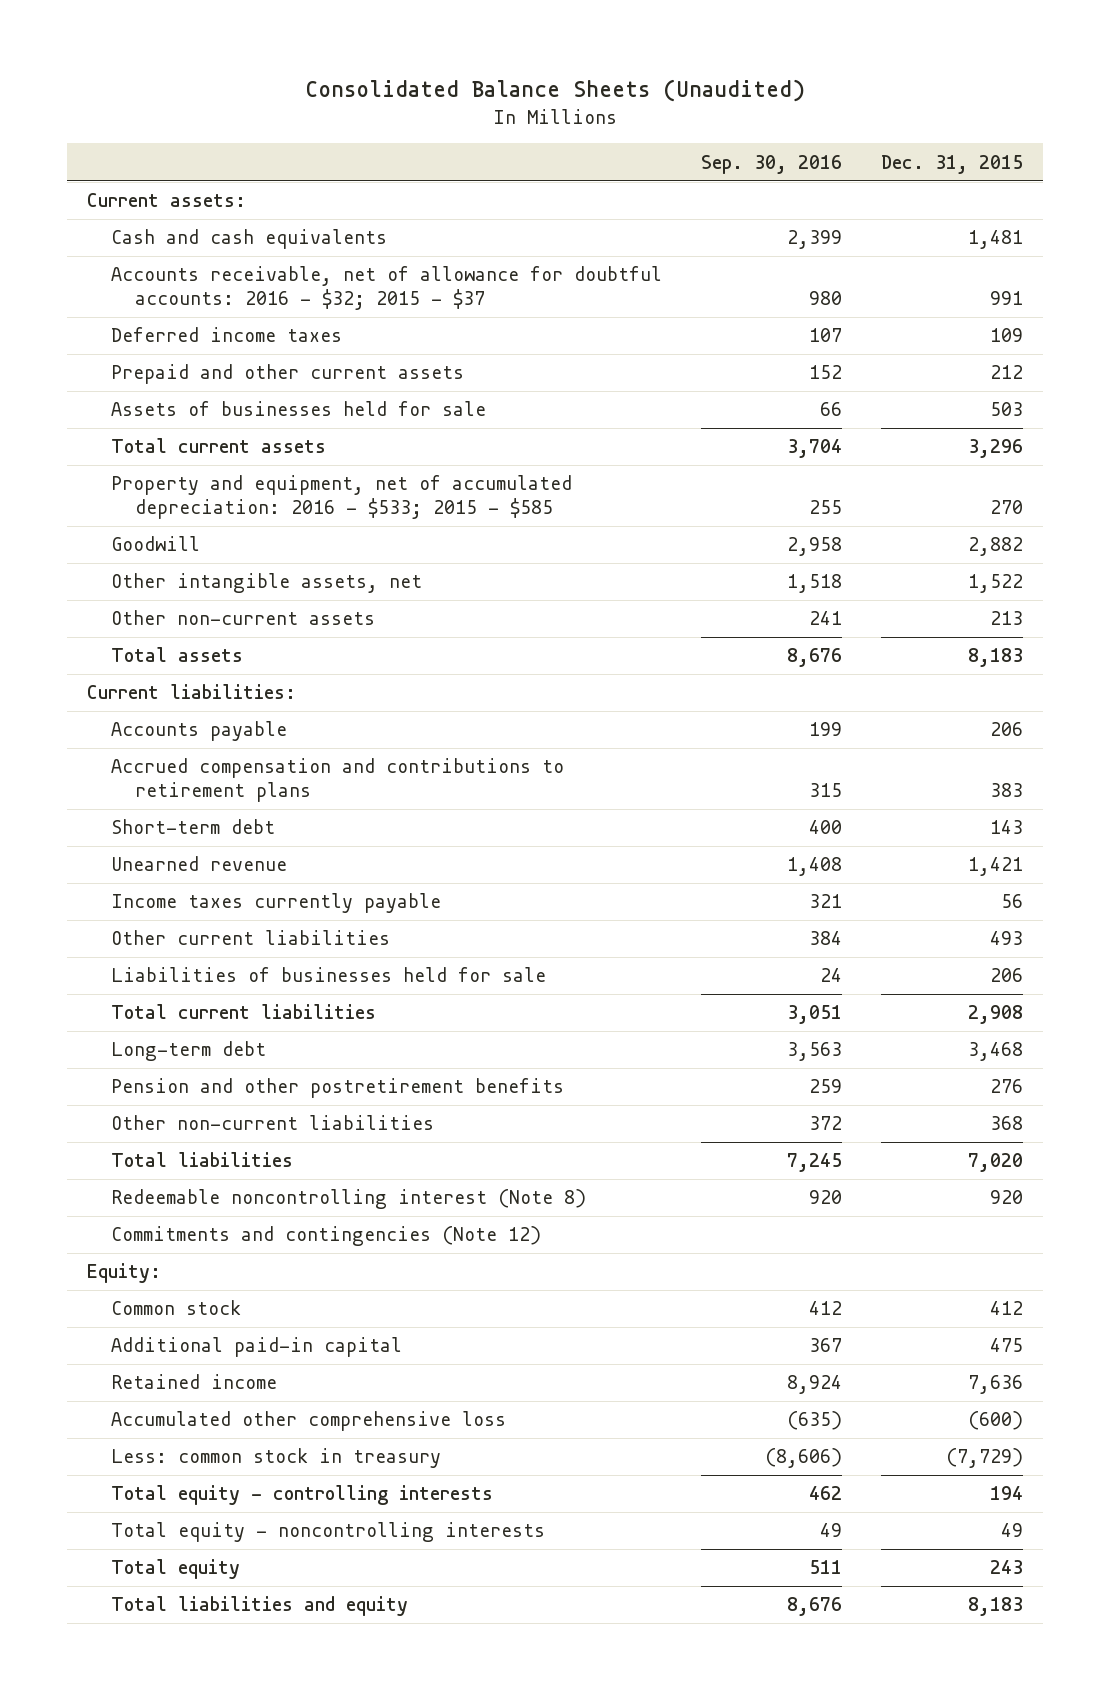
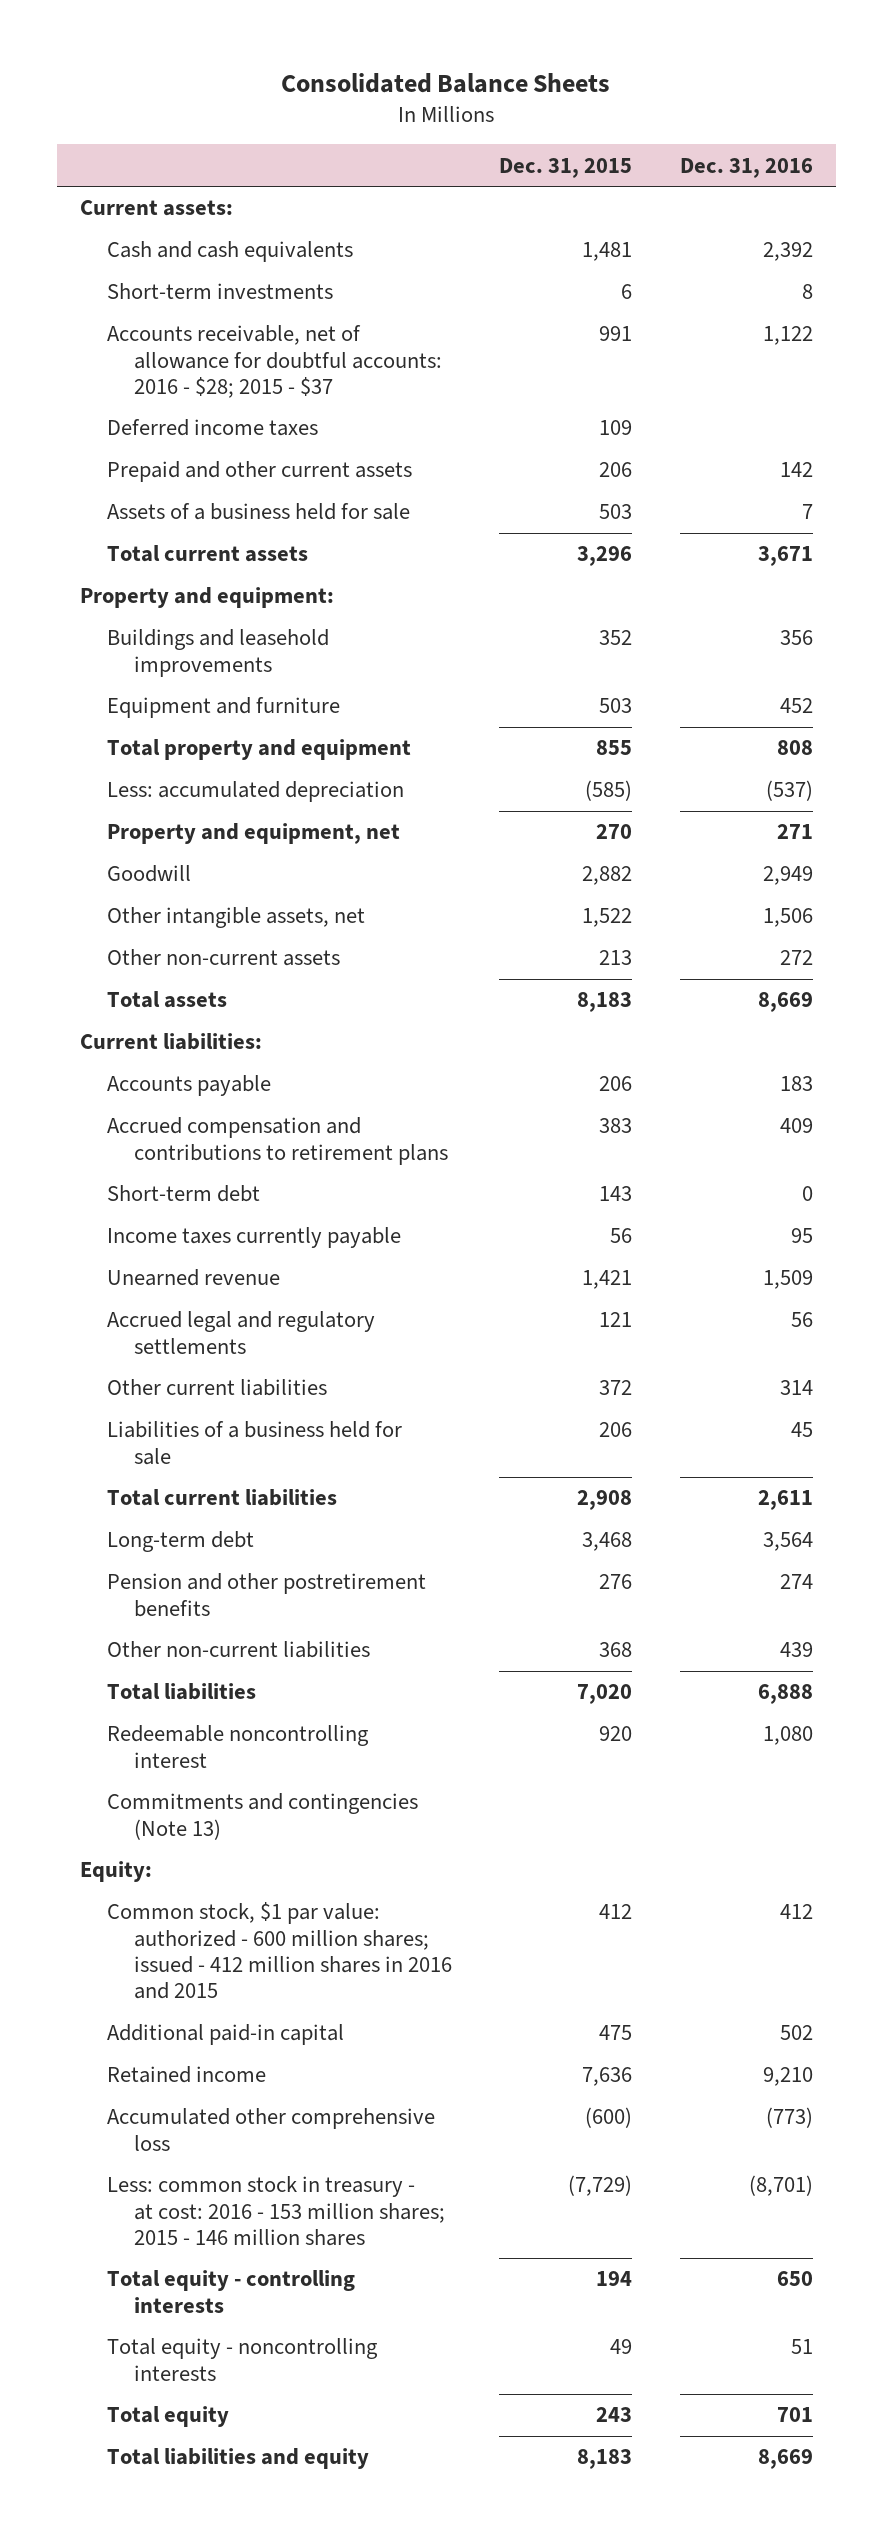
- Consolidated Balance Sheets (Unaudited)
+ Consolidated Balance Sheets
- | Sep. 30, 2016 | Dec. 31, 2015
+ | Dec. 31, 2015 | Dec. 31, 2016
- Accounts receivable, net of allowance for doubtful accounts: 2016 - $32; 2015 - $37 | 980 | 991
+ Short-term investments | 6 | 8
+ Accounts receivable, net of allowance for doubtful accounts: 2016 - $28; 2015 - $37 | 991 | 1,122
- Prepaid and other current assets | 152 | 212
- Assets of businesses held for sale | 66 | 503
+ Prepaid and other current assets | 206 | 142
+ Assets of a business held for sale | 503 | 7
- Property and equipment, net of accumulated depreciation: 2016 - $533; 2015 - $585 | 255 | 270
+ Property and equipment:
+ Buildings and leasehold improvements | 352 | 356
+ Equipment and furniture | 503 | 452
+ Total property and equipment | 855 | 808
+ Less: accumulated depreciation | (585) | (537)
+ Property and equipment, net | 270 | 271
- Other current liabilities | 384 | 493
- Liabilities of businesses held for sale | 24 | 206
moved down: Unearned revenue | 1,421 | 1,509
+ Accrued legal and regulatory settlements | 121 | 56
+ Other current liabilities | 372 | 314
+ Liabilities of a business held for sale | 206 | 45
- Redeemable noncontrolling interest (Note 8) | 920 | 920
- Commitments and contingencies (Note 12)
+ Redeemable noncontrolling interest | 920 | 1,080
+ Commitments and contingencies (Note 13)
- Common stock | 412 | 412
+ Common stock, $1 par value: authorized - 600 million shares; issued - 412 million shares in 2016 and 2015 | 412 | 412
- Less: common stock in treasury | (8,606) | (7,729)
+ Less: common stock in treasury - at cost: 2016 - 153 million shares; 2015 - 146 million shares | (7,729) | (8,701)

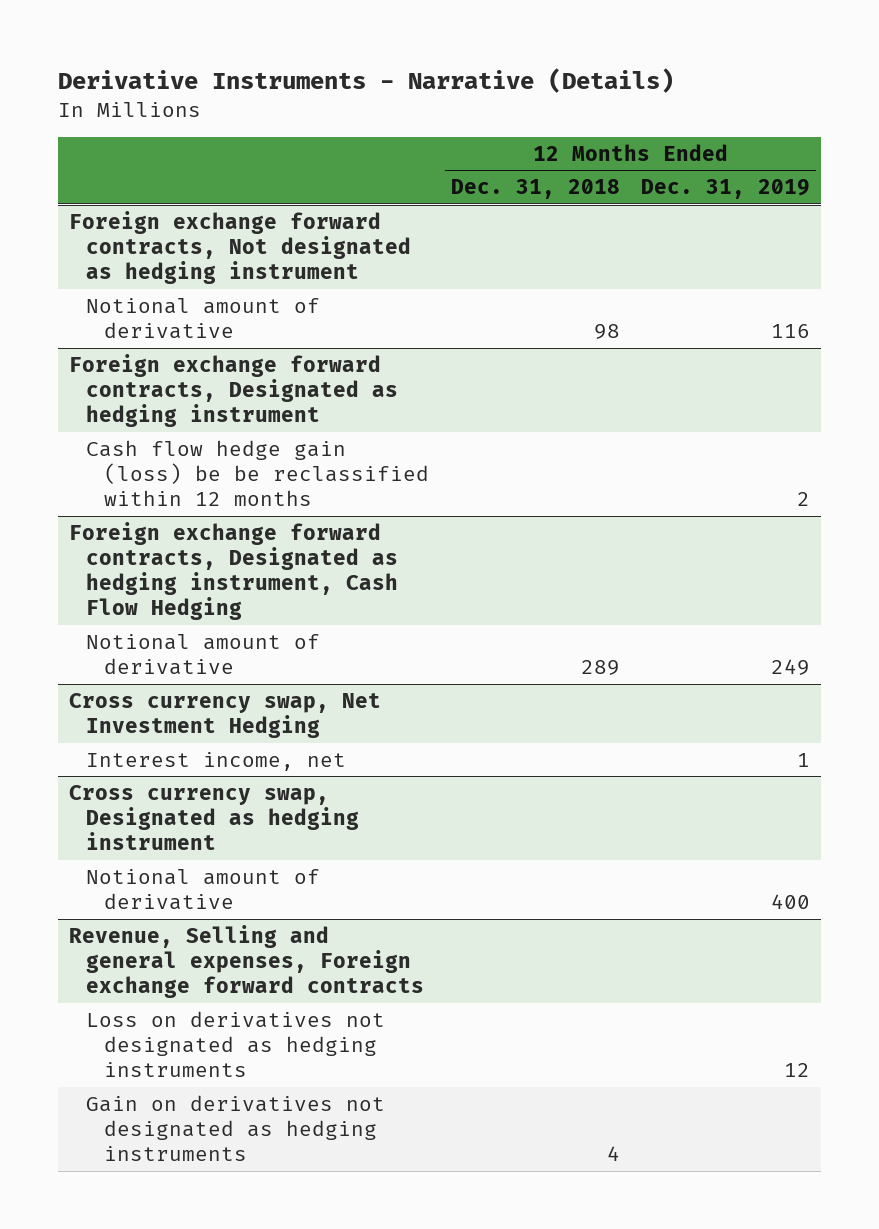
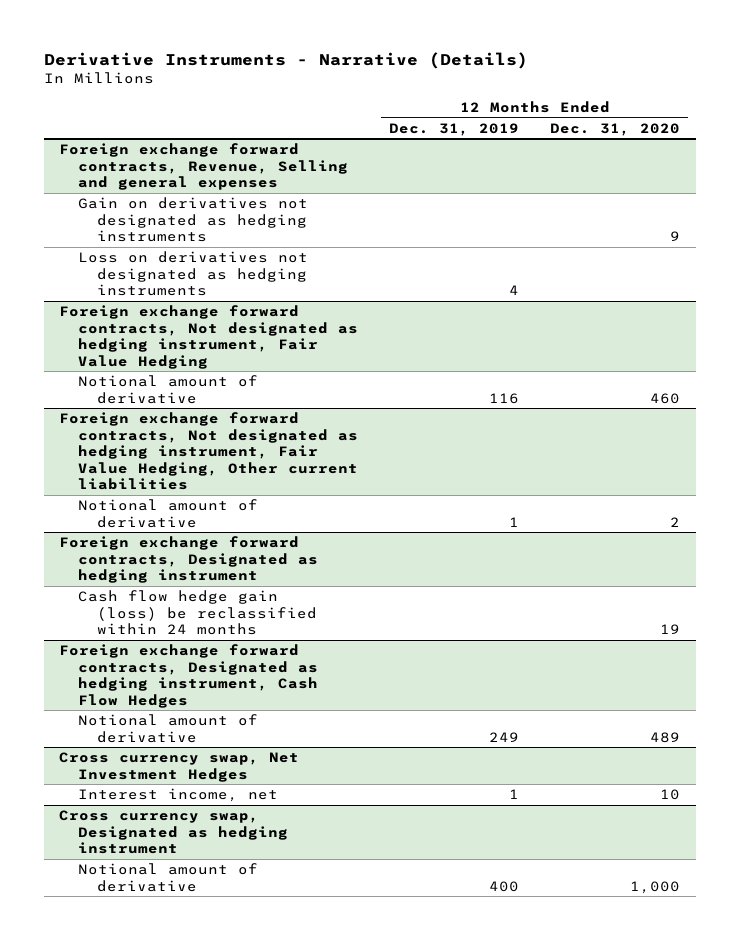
- | 12 Months Ended Dec. 31, 2018 | 12 Months Ended Dec. 31, 2019
+ | 12 Months Ended Dec. 31, 2019 | 12 Months Ended Dec. 31, 2020
- Foreign exchange forward contracts, Not designated as hedging instrument
+ Foreign exchange forward contracts, Revenue, Selling and general expenses
+ Gain on derivatives not designated as hedging instruments | | 9
+ Loss on derivatives not designated as hedging instruments | 4 |
+ Foreign exchange forward contracts, Not designated as hedging instrument, Fair Value Hedging
+ Foreign exchange forward contracts, Not designated as hedging instrument, Fair Value Hedging, Other current liabilities
+ Notional amount of derivative | 1 | 2
@ Foreign exchange forward contracts, Designated as hedging instrument
- Cash flow hedge gain (loss) be be reclassified within 12 months | | 2
- Foreign exchange forward contracts, Designated as hedging instrument, Cash Flow Hedging
@ Foreign exchange forward contracts, Designated as hedging instrument
+ Cash flow hedge gain (loss) be reclassified within 24 months | | 19
+ Foreign exchange forward contracts, Designated as hedging instrument, Cash Flow Hedges
- Cross currency swap, Net Investment Hedging
+ Cross currency swap, Net Investment Hedges
- Revenue, Selling and general expenses, Foreign exchange forward contracts
- Loss on derivatives not designated as hedging instruments | | 12
- Gain on derivatives not designated as hedging instruments | 4 |

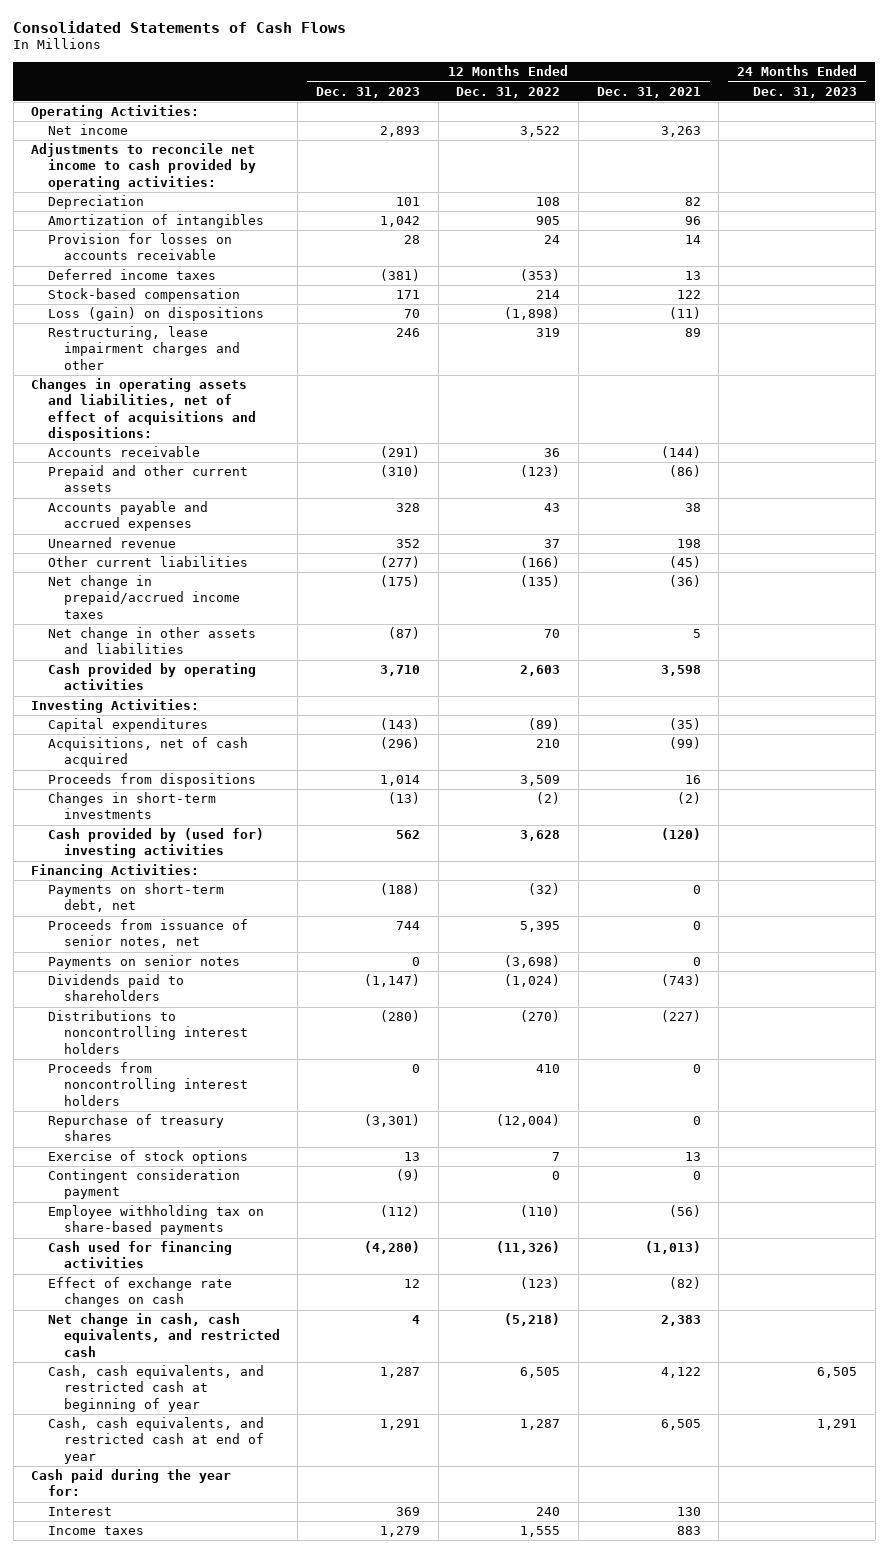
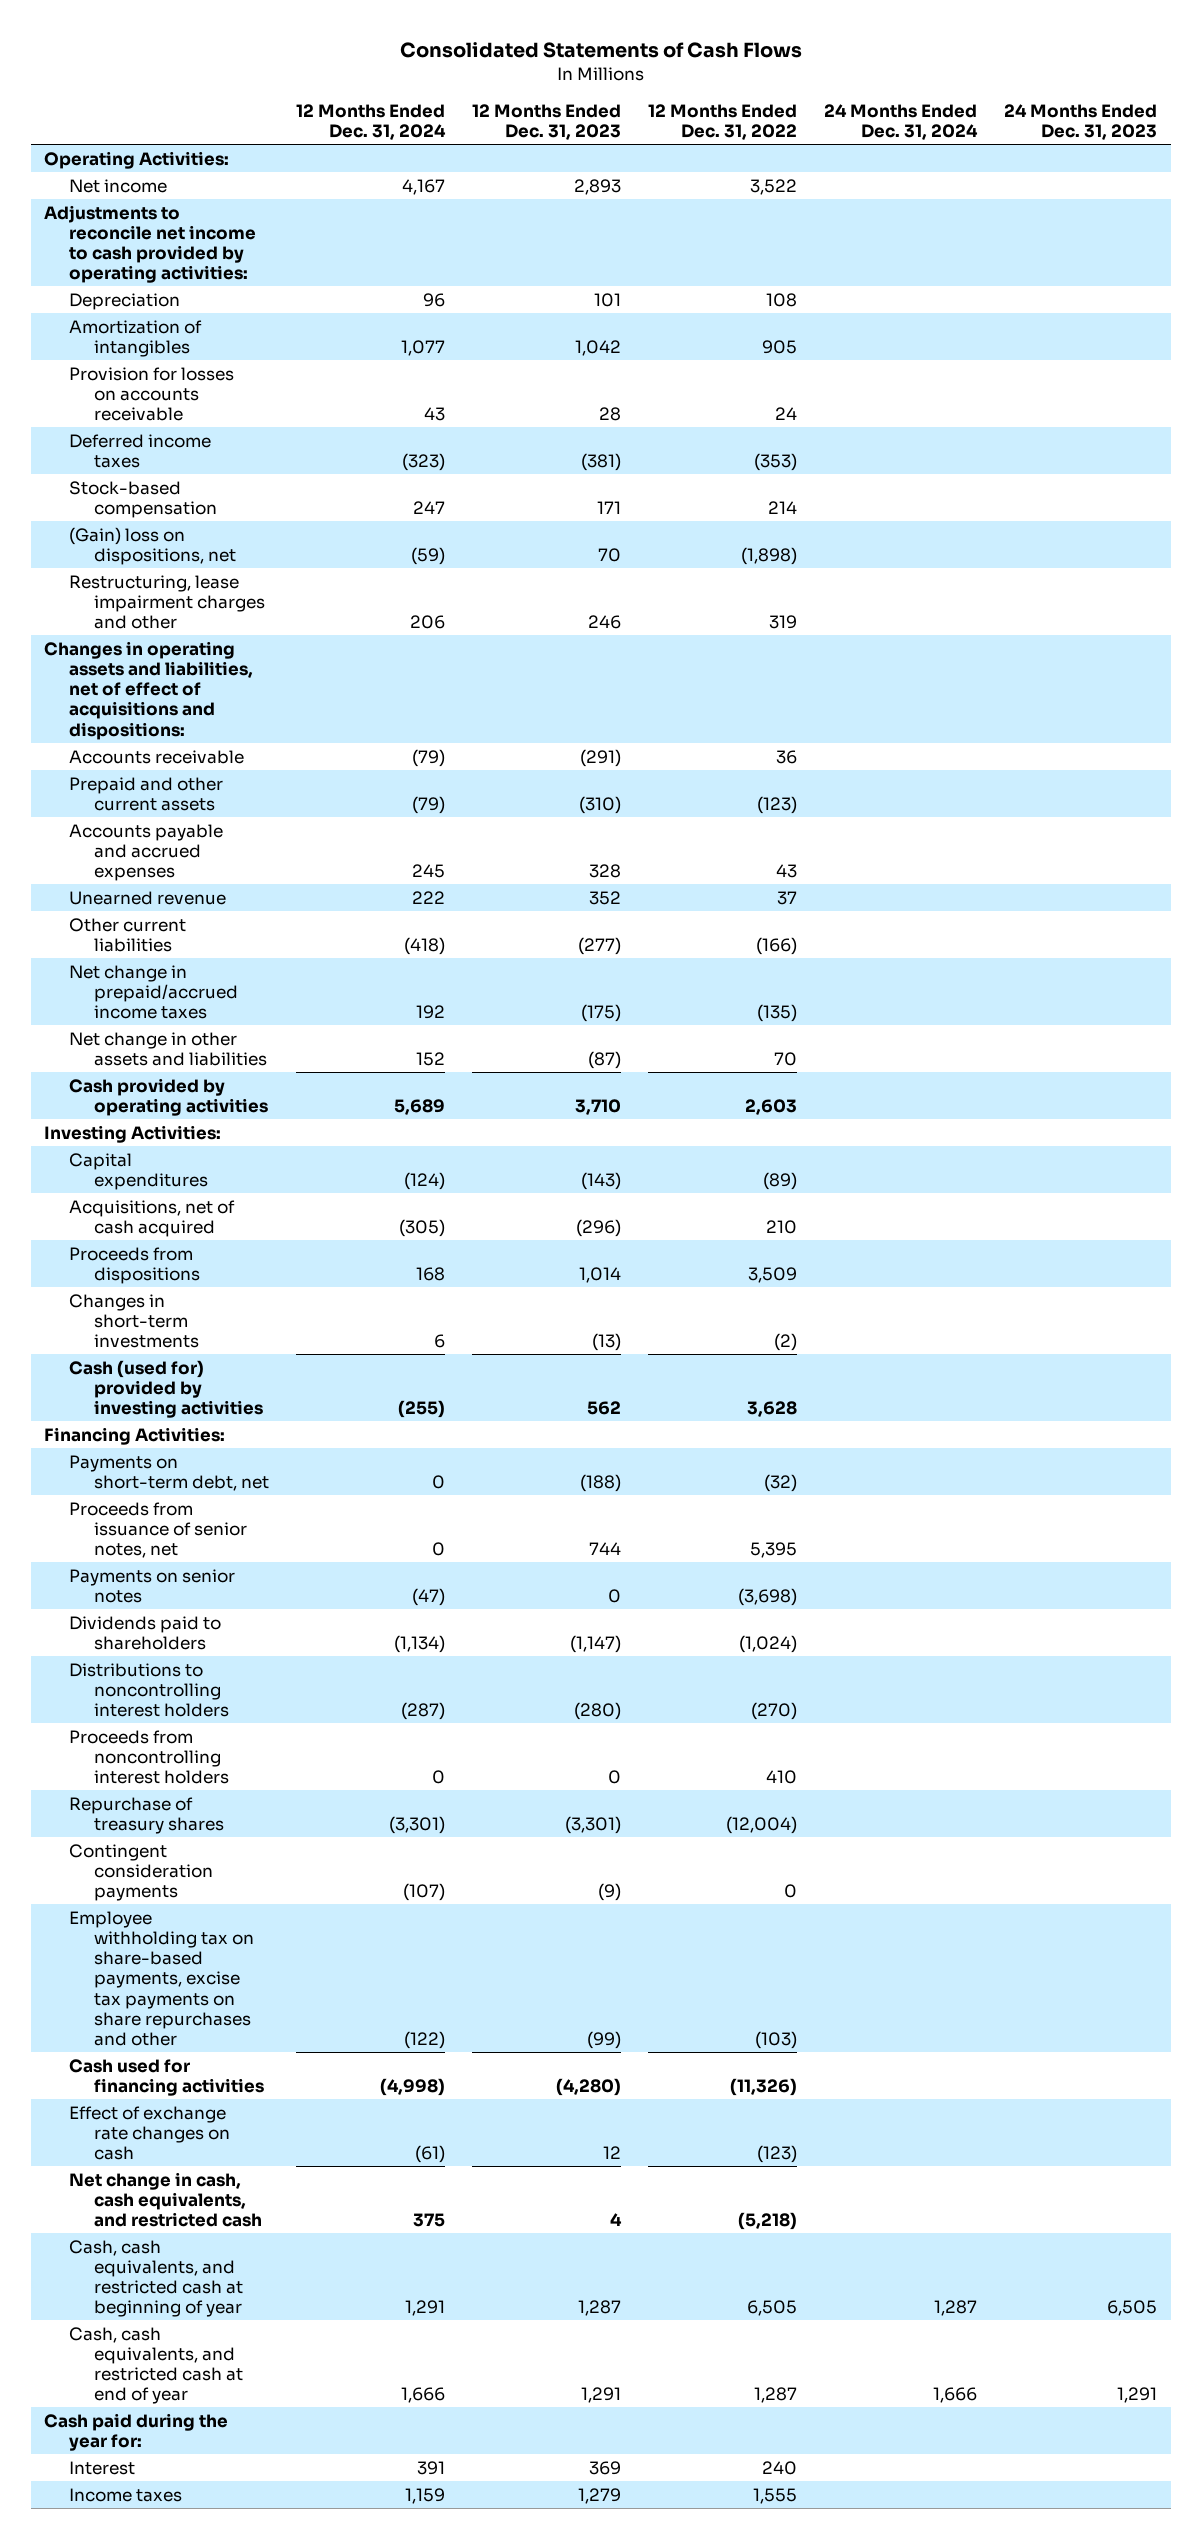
- | 12 Months Ended Dec. 31, 2023 | 12 Months Ended Dec. 31, 2022 | 12 Months Ended Dec. 31, 2021 | 24 Months Ended Dec. 31, 2023
+ | 12 Months Ended Dec. 31, 2024 | 12 Months Ended Dec. 31, 2023 | 12 Months Ended Dec. 31, 2022 | 24 Months Ended Dec. 31, 2024 | 24 Months Ended Dec. 31, 2023
- Loss (gain) on dispositions | 70 | (1,898) | (11) |
+ (Gain) loss on dispositions, net | (59) | 70 | (1,898) | |
- Cash provided by (used for) investing activities | 562 | 3,628 | (120) |
+ Cash (used for) provided by investing activities | (255) | 562 | 3,628 | |
- Exercise of stock options | 13 | 7 | 13 |
- Contingent consideration payment | (9) | 0 | 0 |
- Employee withholding tax on share-based payments | (112) | (110) | (56) |
+ Contingent consideration payments | (107) | (9) | 0 | |
+ Employee withholding tax on share-based payments, excise tax payments on share repurchases and other | (122) | (99) | (103) | |

